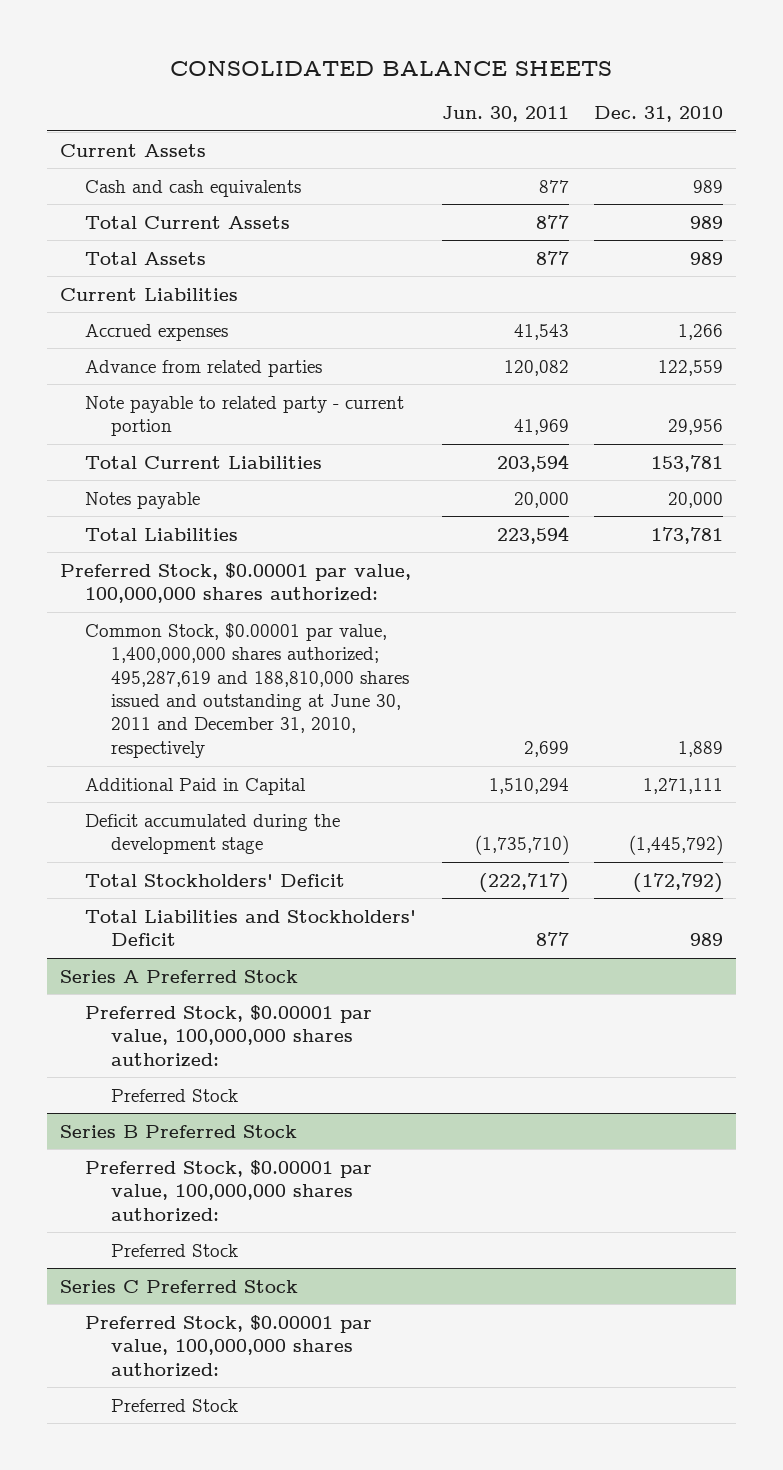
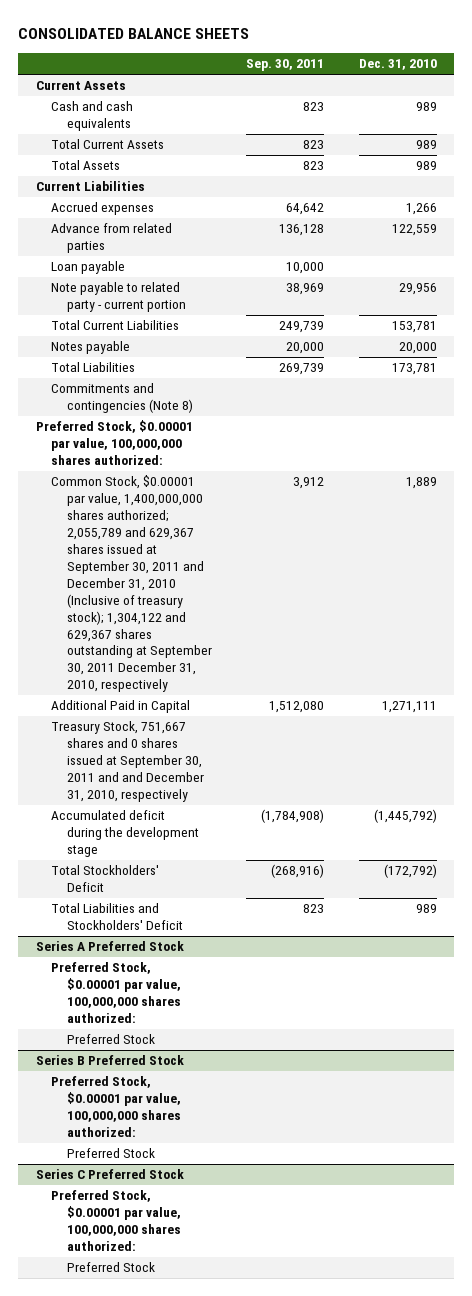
- | Jun. 30, 2011 | Dec. 31, 2010
+ | Sep. 30, 2011 | Dec. 31, 2010
+ Loan payable | 10,000 |
+ Commitments and contingencies (Note 8)
- Common Stock, $0.00001 par value, 1,400,000,000 shares authorized; 495,287,619 and 188,810,000 shares issued and outstanding at June 30, 2011 and December 31, 2010, respectively | 2,699 | 1,889
+ Common Stock, $0.00001 par value, 1,400,000,000 shares authorized; 2,055,789 and 629,367 shares issued at September 30, 2011 and December 31, 2010 (Inclusive of treasury stock); 1,304,122 and 629,367 shares outstanding at September 30, 2011 December 31, 2010, respectively | 3,912 | 1,889
- Deficit accumulated during the development stage | (1,735,710) | (1,445,792)
+ Treasury Stock, 751,667 shares and 0 shares issued at September 30, 2011 and and December 31, 2010, respectively
+ Accumulated deficit during the development stage | (1,784,908) | (1,445,792)

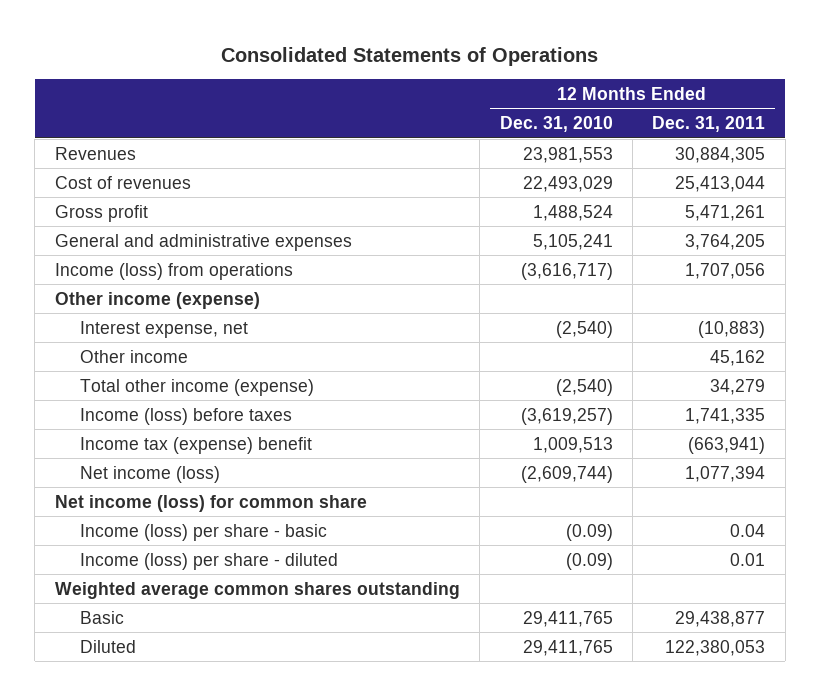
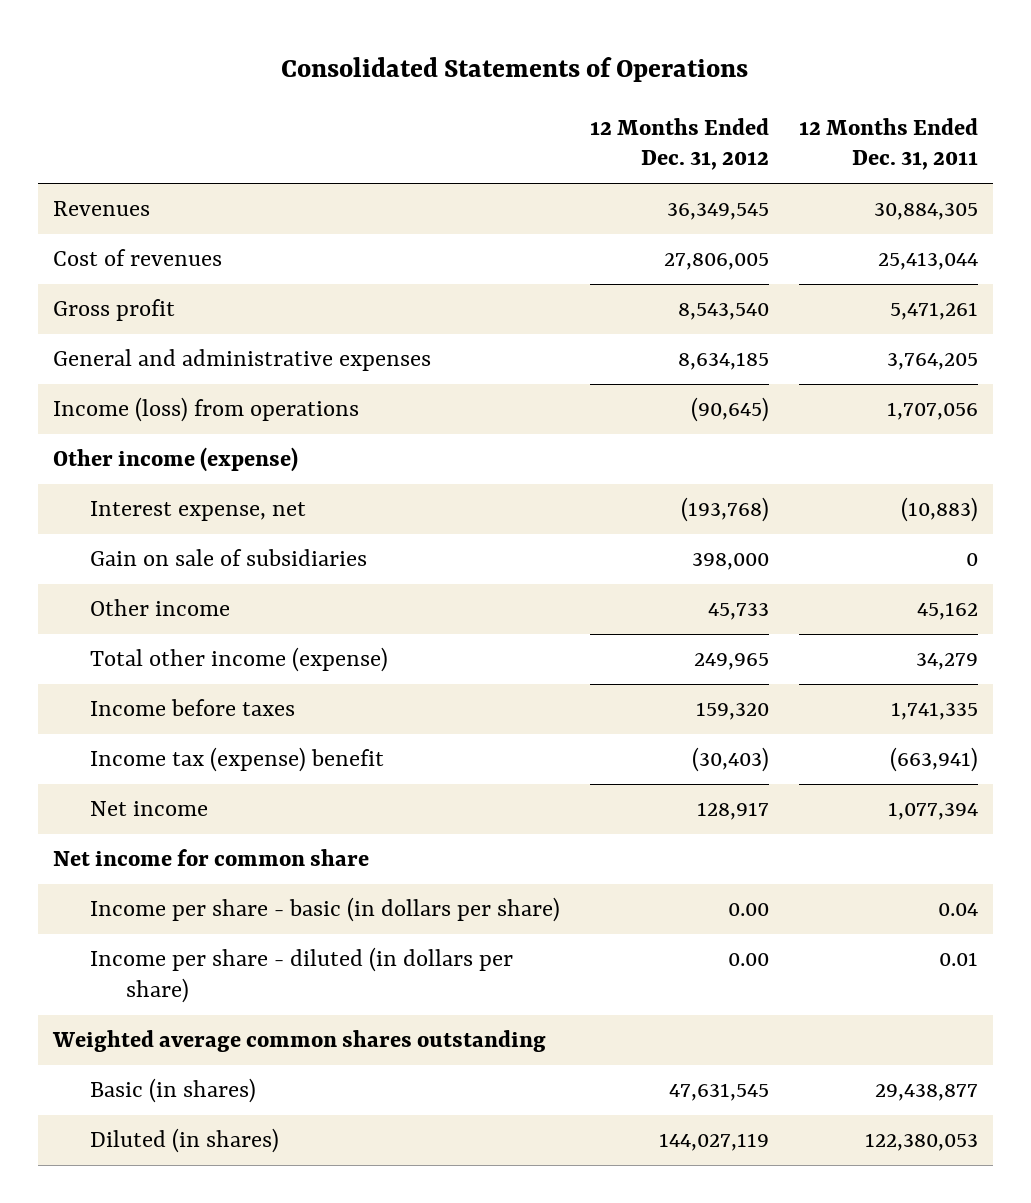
- | 12 Months Ended Dec. 31, 2010 | 12 Months Ended Dec. 31, 2011
+ | 12 Months Ended Dec. 31, 2012 | 12 Months Ended Dec. 31, 2011
+ Gain on sale of subsidiaries | 398,000 | 0
- Income (loss) before taxes | (3,619,257) | 1,741,335
+ Income before taxes | 159,320 | 1,741,335
- Net income (loss) | (2,609,744) | 1,077,394
- Net income (loss) for common share
- Income (loss) per share - basic | (0.09) | 0.04
- Income (loss) per share - diluted | (0.09) | 0.01
+ Net income | 128,917 | 1,077,394
+ Net income for common share
+ Income per share - basic (in dollars per share) | 0.00 | 0.04
+ Income per share - diluted (in dollars per share) | 0.00 | 0.01
- Basic | 29,411,765 | 29,438,877
- Diluted | 29,411,765 | 122,380,053
+ Basic (in shares) | 47,631,545 | 29,438,877
+ Diluted (in shares) | 144,027,119 | 122,380,053

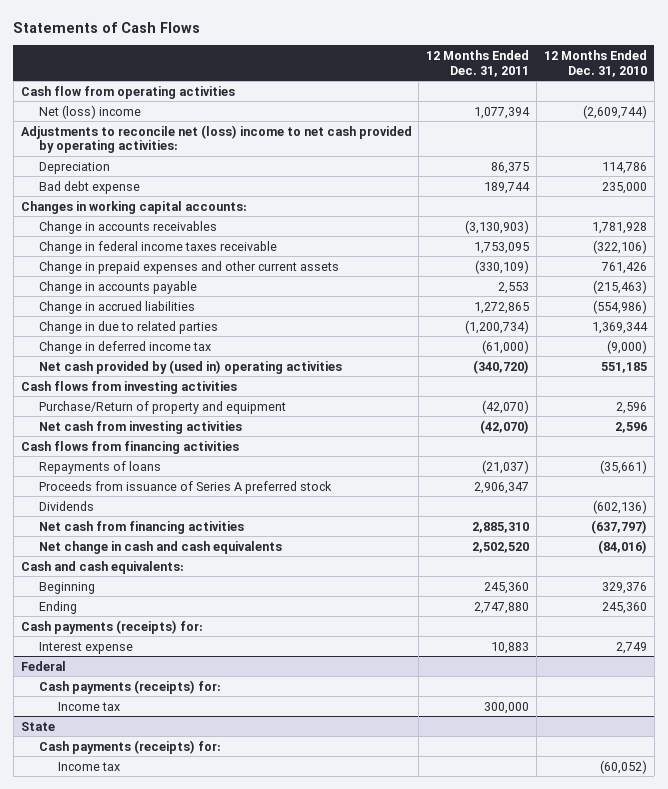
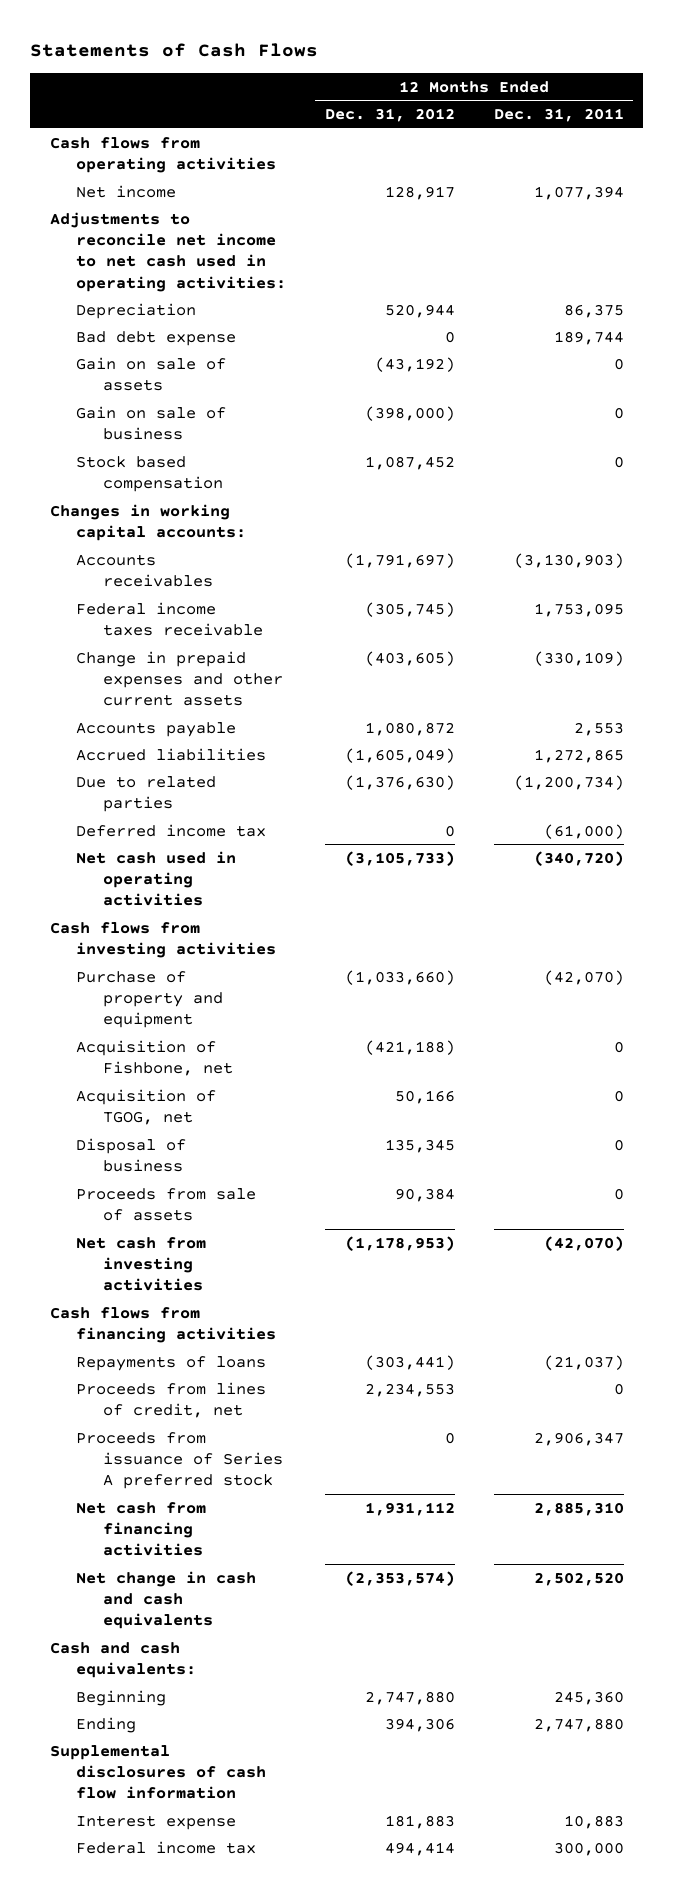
- | 12 Months Ended Dec. 31, 2011 | 12 Months Ended Dec. 31, 2010
+ | 12 Months Ended Dec. 31, 2012 | 12 Months Ended Dec. 31, 2011
- Cash flow from operating activities
- Net (loss) income | 1,077,394 | (2,609,744)
- Adjustments to reconcile net (loss) income to net cash provided by operating activities:
+ Cash flows from operating activities
+ Net income | 128,917 | 1,077,394
+ Adjustments to reconcile net income to net cash used in operating activities:
+ Gain on sale of assets | (43,192) | 0
+ Gain on sale of business | (398,000) | 0
+ Stock based compensation | 1,087,452 | 0
- Change in accounts receivables | (3,130,903) | 1,781,928
- Change in federal income taxes receivable | 1,753,095 | (322,106)
+ Accounts receivables | (1,791,697) | (3,130,903)
+ Federal income taxes receivable | (305,745) | 1,753,095
- Change in accounts payable | 2,553 | (215,463)
- Change in accrued liabilities | 1,272,865 | (554,986)
- Change in due to related parties | (1,200,734) | 1,369,344
- Change in deferred income tax | (61,000) | (9,000)
- Net cash provided by (used in) operating activities | (340,720) | 551,185
+ Accounts payable | 1,080,872 | 2,553
+ Accrued liabilities | (1,605,049) | 1,272,865
+ Due to related parties | (1,376,630) | (1,200,734)
+ Deferred income tax | 0 | (61,000)
+ Net cash used in operating activities | (3,105,733) | (340,720)
- Purchase/Return of property and equipment | (42,070) | 2,596
+ Purchase of property and equipment | (1,033,660) | (42,070)
+ Acquisition of Fishbone, net | (421,188) | 0
+ Acquisition of TGOG, net | 50,166 | 0
+ Disposal of business | 135,345 | 0
+ Proceeds from sale of assets | 90,384 | 0
+ Proceeds from lines of credit, net | 2,234,553 | 0
- Dividends | | (602,136)
- Cash payments (receipts) for:
+ Supplemental disclosures of cash flow information
- Federal
- Cash payments (receipts) for:
- Income tax | 300,000 |
- State
- Cash payments (receipts) for:
- Income tax | | (60,052)
+ Federal income tax | 494,414 | 300,000

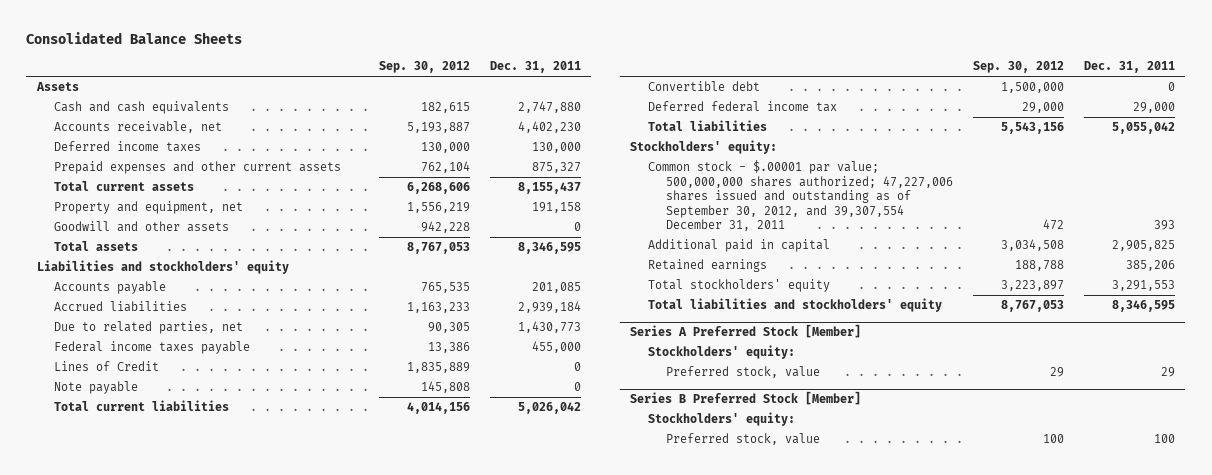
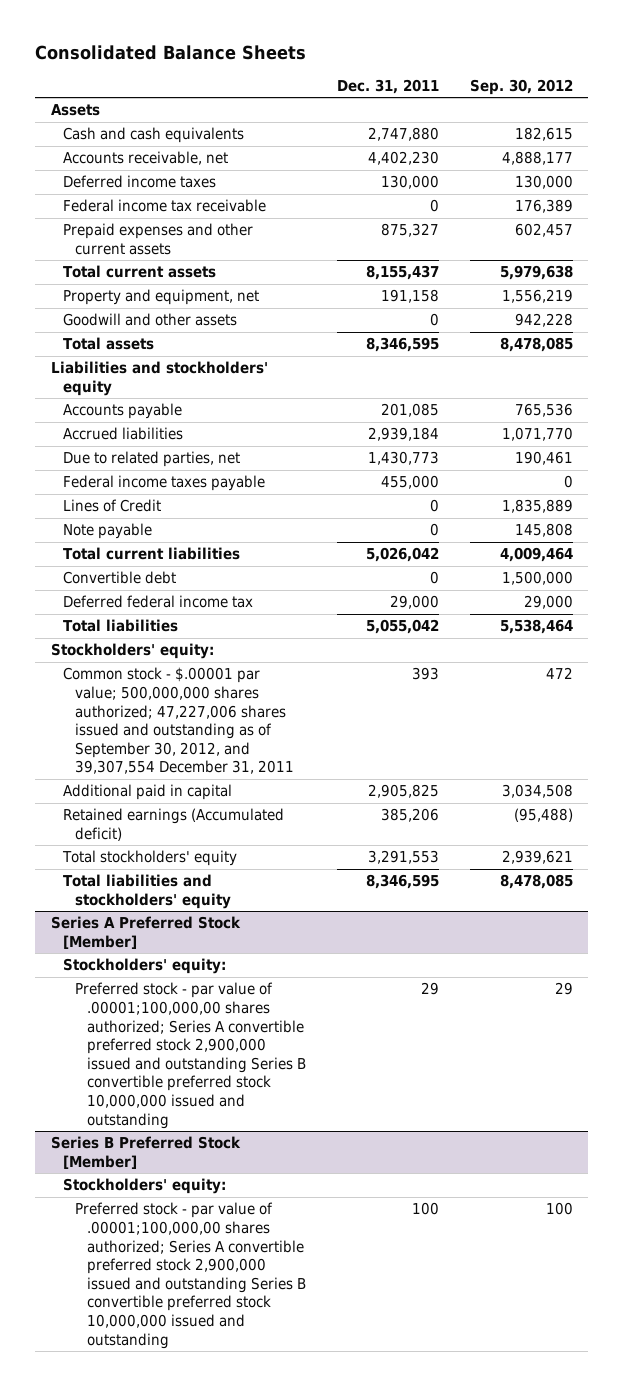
- | Sep. 30, 2012 | Dec. 31, 2011
+ | Dec. 31, 2011 | Sep. 30, 2012
- Accounts receivable, net | 5,193,887 | 4,402,230
+ Accounts receivable, net | 4,402,230 | 4,888,177
- Prepaid expenses and other current assets | 762,104 | 875,327
- Total current assets | 6,268,606 | 8,155,437
+ Federal income tax receivable | 0 | 176,389
+ Prepaid expenses and other current assets | 875,327 | 602,457
+ Total current assets | 8,155,437 | 5,979,638
- Total assets | 8,767,053 | 8,346,595
+ Total assets | 8,346,595 | 8,478,085
- Accounts payable | 765,535 | 201,085
- Accrued liabilities | 1,163,233 | 2,939,184
- Due to related parties, net | 90,305 | 1,430,773
- Federal income taxes payable | 13,386 | 455,000
+ Accounts payable | 201,085 | 765,536
+ Accrued liabilities | 2,939,184 | 1,071,770
+ Due to related parties, net | 1,430,773 | 190,461
+ Federal income taxes payable | 455,000 | 0
- Total current liabilities | 4,014,156 | 5,026,042
+ Total current liabilities | 5,026,042 | 4,009,464
- Total liabilities | 5,543,156 | 5,055,042
+ Total liabilities | 5,055,042 | 5,538,464
- Retained earnings | 188,788 | 385,206
- Total stockholders' equity | 3,223,897 | 3,291,553
- Total liabilities and stockholders' equity | 8,767,053 | 8,346,595
+ Retained earnings (Accumulated deficit) | 385,206 | (95,488)
+ Total stockholders' equity | 3,291,553 | 2,939,621
+ Total liabilities and stockholders' equity | 8,346,595 | 8,478,085
@ Series A Preferred Stock [Member]
- Preferred stock, value | 29 | 29
+ Preferred stock - par value of .00001;100,000,00 shares authorized; Series A convertible preferred stock 2,900,000 issued and outstanding Series B convertible preferred stock 10,000,000 issued and outstanding | 29 | 29
@ Series B Preferred Stock [Member]
- Preferred stock, value | 100 | 100
+ Preferred stock - par value of .00001;100,000,00 shares authorized; Series A convertible preferred stock 2,900,000 issued and outstanding Series B convertible preferred stock 10,000,000 issued and outstanding | 100 | 100

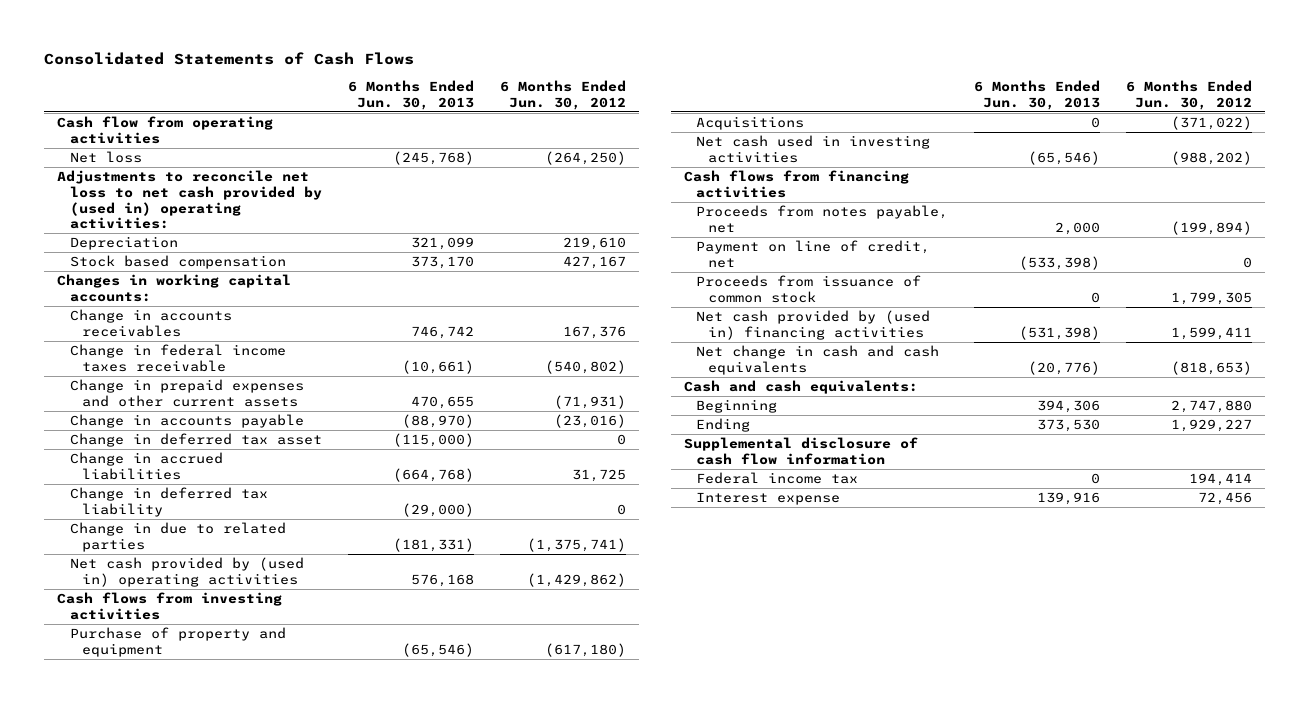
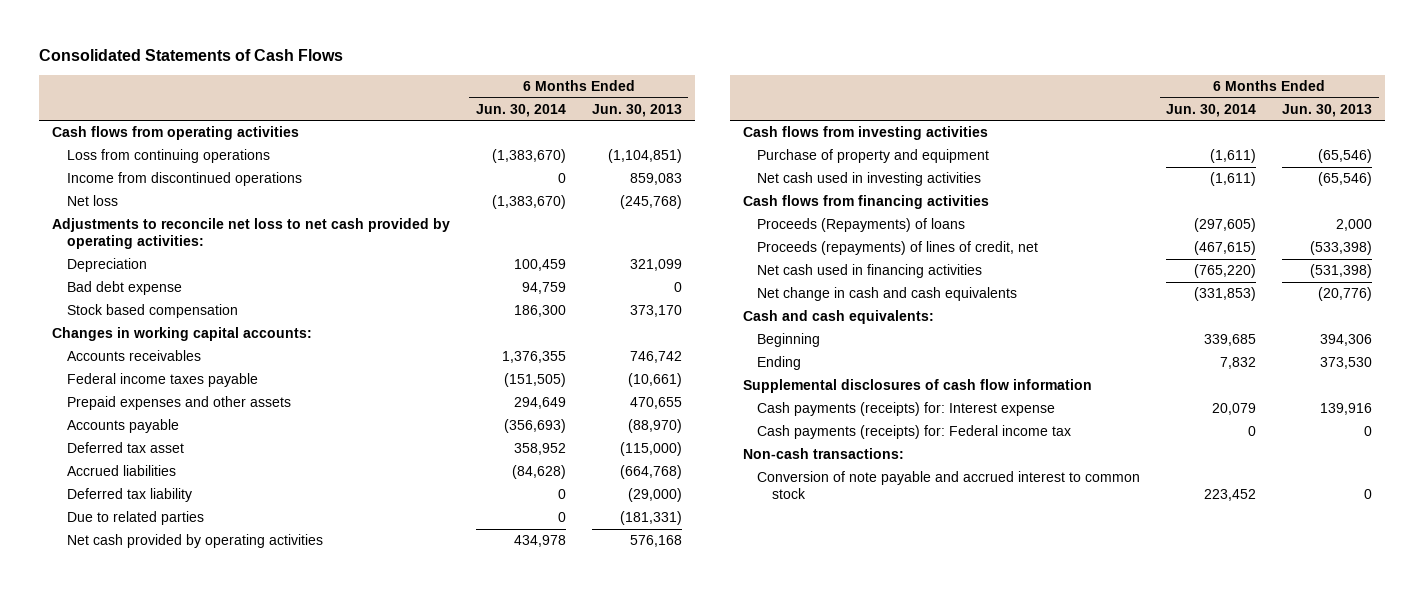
- | 6 Months Ended Jun. 30, 2013 | 6 Months Ended Jun. 30, 2012
+ | 6 Months Ended Jun. 30, 2014 | 6 Months Ended Jun. 30, 2013
- Cash flow from operating activities
+ Cash flows from operating activities
+ Loss from continuing operations | (1,383,670) | (1,104,851)
+ Income from discontinued operations | 0 | 859,083
- Adjustments to reconcile net loss to net cash provided by (used in) operating activities:
+ Adjustments to reconcile net loss to net cash provided by operating activities:
+ Bad debt expense | 94,759 | 0
- Change in accounts receivables | 746,742 | 167,376
- Change in federal income taxes receivable | (10,661) | (540,802)
- Change in prepaid expenses and other current assets | 470,655 | (71,931)
- Change in accounts payable | (88,970) | (23,016)
- Change in deferred tax asset | (115,000) | 0
- Change in accrued liabilities | (664,768) | 31,725
- Change in deferred tax liability | (29,000) | 0
- Change in due to related parties | (181,331) | (1,375,741)
- Net cash provided by (used in) operating activities | 576,168 | (1,429,862)
+ Accounts receivables | 1,376,355 | 746,742
+ Federal income taxes payable | (151,505) | (10,661)
+ Prepaid expenses and other assets | 294,649 | 470,655
+ Accounts payable | (356,693) | (88,970)
+ Deferred tax asset | 358,952 | (115,000)
+ Accrued liabilities | (84,628) | (664,768)
+ Deferred tax liability | 0 | (29,000)
+ Due to related parties | 0 | (181,331)
+ Net cash provided by operating activities | 434,978 | 576,168
- Acquisitions | 0 | (371,022)
- Proceeds from notes payable, net | 2,000 | (199,894)
- Payment on line of credit, net | (533,398) | 0
- Proceeds from issuance of common stock | 0 | 1,799,305
- Net cash provided by (used in) financing activities | (531,398) | 1,599,411
+ Proceeds (Repayments) of loans | (297,605) | 2,000
+ Proceeds (repayments) of lines of credit, net | (467,615) | (533,398)
+ Net cash used in financing activities | (765,220) | (531,398)
- Supplemental disclosure of cash flow information
- Federal income tax | 0 | 194,414
- Interest expense | 139,916 | 72,456
+ Supplemental disclosures of cash flow information
+ Cash payments (receipts) for: Interest expense | 20,079 | 139,916
+ Cash payments (receipts) for: Federal income tax | 0 | 0
+ Non-cash transactions:
+ Conversion of note payable and accrued interest to common stock | 223,452 | 0

